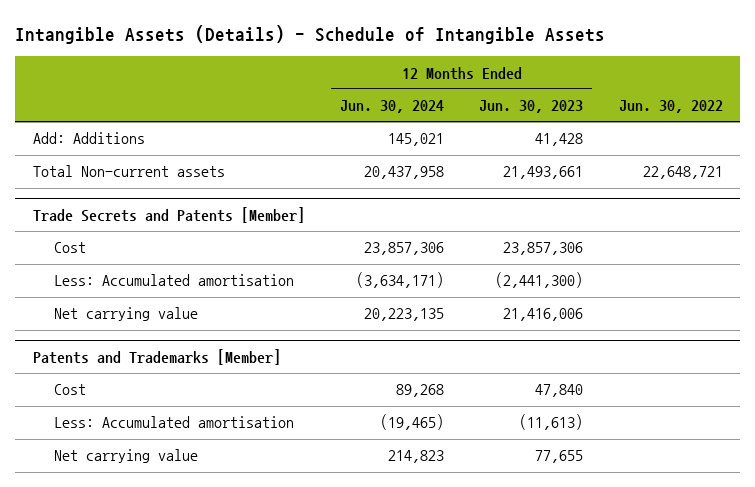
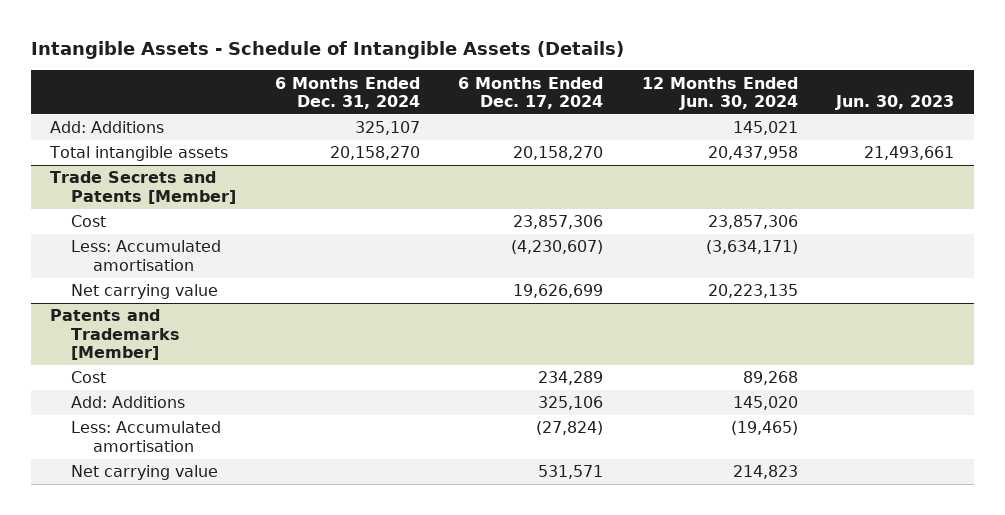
- Intangible Assets (Details) - Schedule of Intangible Assets
+ Intangible Assets - Schedule of Intangible Assets (Details)
- | 12 Months Ended Jun. 30, 2024 | 12 Months Ended Jun. 30, 2023 | Jun. 30, 2022
+ | 6 Months Ended Dec. 31, 2024 | 6 Months Ended Dec. 17, 2024 | 12 Months Ended Jun. 30, 2024 | Jun. 30, 2023
- Total Non-current assets | 20,437,958 | 21,493,661 | 22,648,721
+ Total intangible assets | 20,158,270 | 20,158,270 | 20,437,958 | 21,493,661
@ Patents and Trademarks [Member]
+ Add: Additions | | 325,106 | 145,020 |

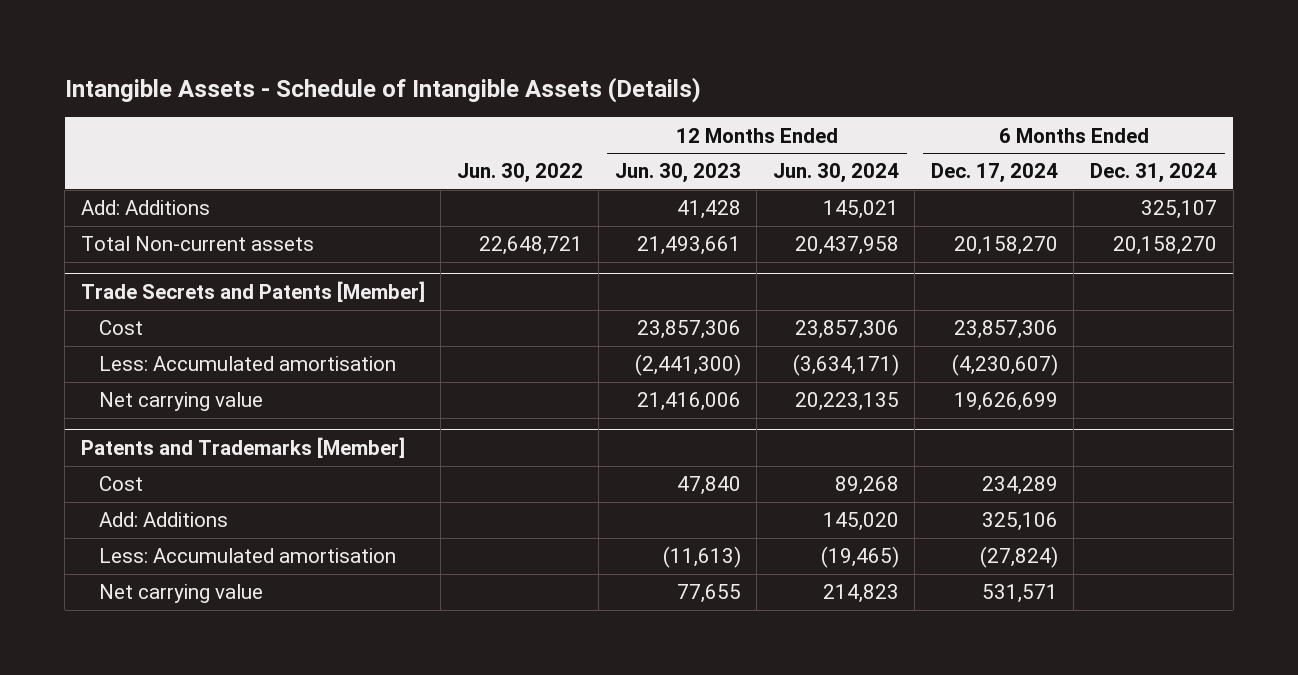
- | 6 Months Ended Dec. 31, 2024 | 6 Months Ended Dec. 17, 2024 | 12 Months Ended Jun. 30, 2024 | Jun. 30, 2023
+ | Jun. 30, 2022 | 12 Months Ended Jun. 30, 2023 | 12 Months Ended Jun. 30, 2024 | 6 Months Ended Dec. 17, 2024 | 6 Months Ended Dec. 31, 2024
- Total intangible assets | 20,158,270 | 20,158,270 | 20,437,958 | 21,493,661
+ Total Non-current assets | 22,648,721 | 21,493,661 | 20,437,958 | 20,158,270 | 20,158,270

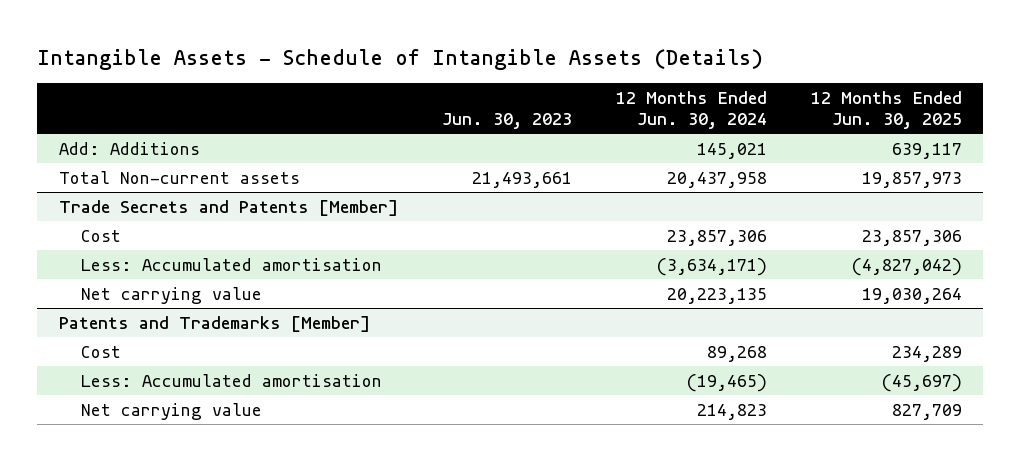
- | Jun. 30, 2022 | 12 Months Ended Jun. 30, 2023 | 12 Months Ended Jun. 30, 2024 | 6 Months Ended Dec. 17, 2024 | 6 Months Ended Dec. 31, 2024
+ | Jun. 30, 2023 | 12 Months Ended Jun. 30, 2024 | 12 Months Ended Jun. 30, 2025
@ Patents and Trademarks [Member]
- Add: Additions | | | 145,020 | 325,106 |

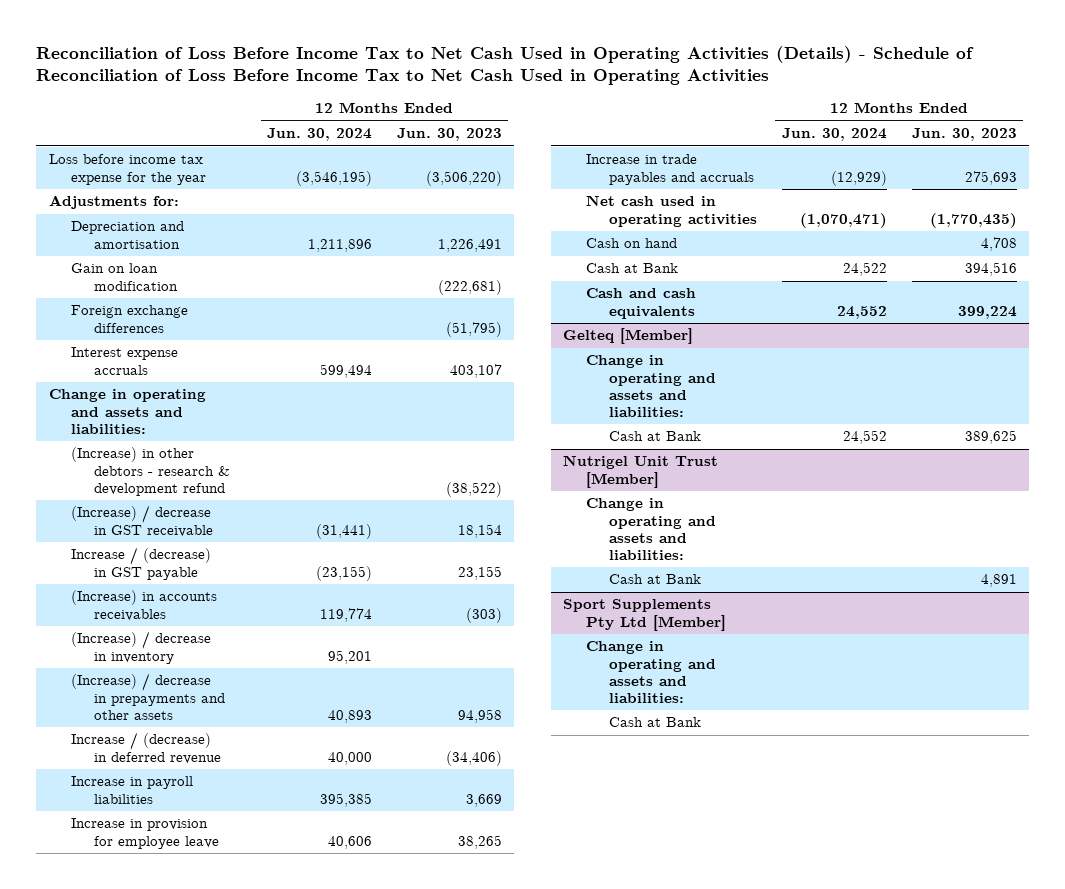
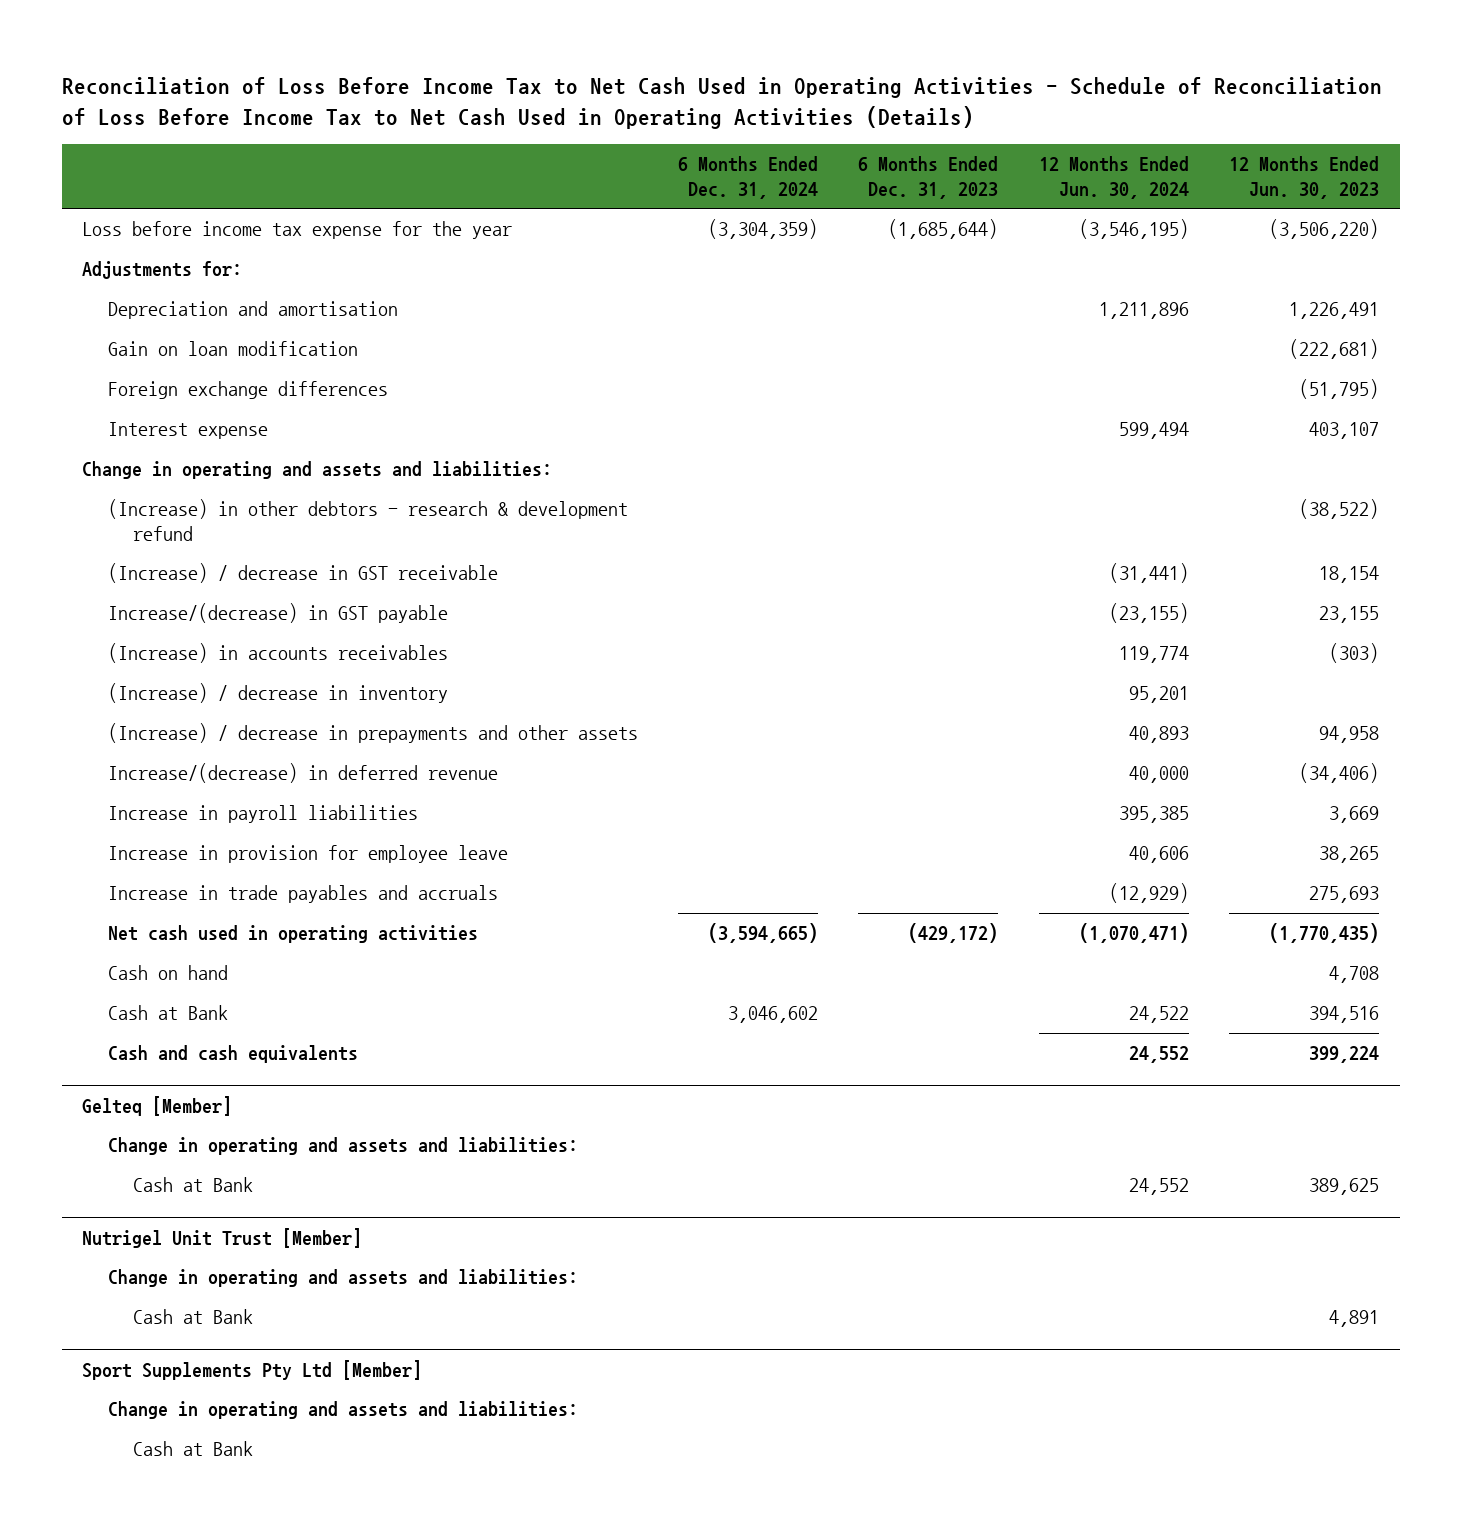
- Reconciliation of Loss Before Income Tax to Net Cash Used in Operating Activities (Details) - Schedule of Reconciliation of Loss Before Income Tax to Net Cash Used in Operating Activities
+ Reconciliation of Loss Before Income Tax to Net Cash Used in Operating Activities - Schedule of Reconciliation of Loss Before Income Tax to Net Cash Used in Operating Activities (Details)
- | 12 Months Ended Jun. 30, 2024 | 12 Months Ended Jun. 30, 2023
+ | 6 Months Ended Dec. 31, 2024 | 6 Months Ended Dec. 31, 2023 | 12 Months Ended Jun. 30, 2024 | 12 Months Ended Jun. 30, 2023
- Interest expense accruals | 599,494 | 403,107
+ Interest expense | | | 599,494 | 403,107
- Increase / (decrease) in GST payable | (23,155) | 23,155
+ Increase/(decrease) in GST payable | | | (23,155) | 23,155
- Increase / (decrease) in deferred revenue | 40,000 | (34,406)
+ Increase/(decrease) in deferred revenue | | | 40,000 | (34,406)

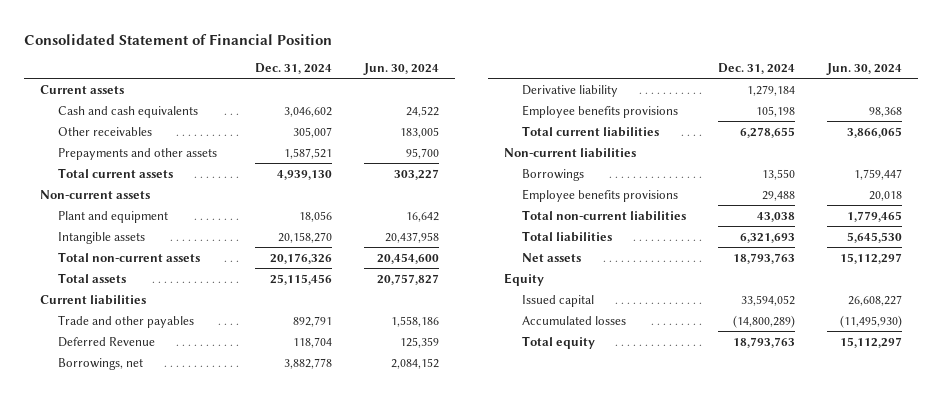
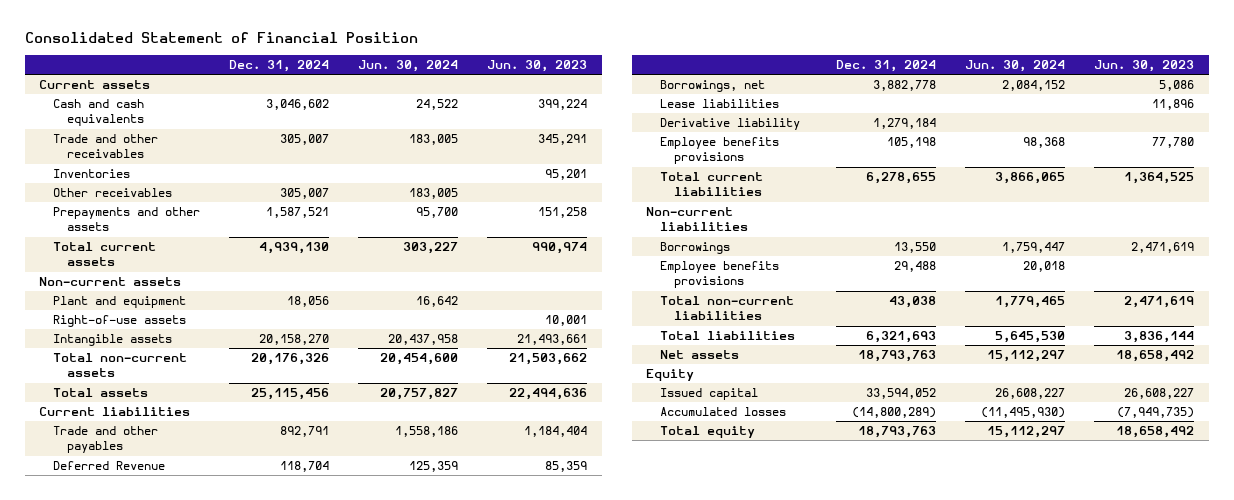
- | Dec. 31, 2024 | Jun. 30, 2024
+ | Dec. 31, 2024 | Jun. 30, 2024 | Jun. 30, 2023
+ Trade and other receivables | 305,007 | 183,005 | 345,291
+ Inventories | | | 95,201
+ Right-of-use assets | | | 10,001
+ Lease liabilities | | | 11,896

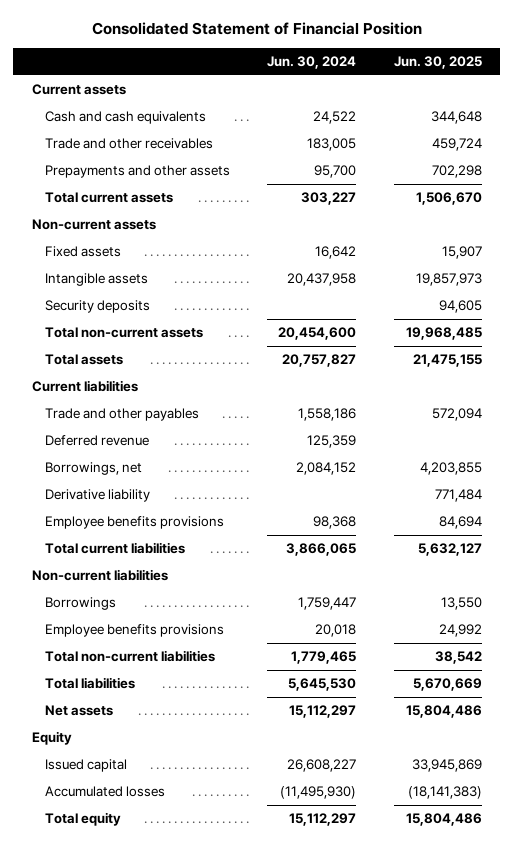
- | Dec. 31, 2024 | Jun. 30, 2024 | Jun. 30, 2023
+ | Jun. 30, 2024 | Jun. 30, 2025
- Inventories | | | 95,201
- Other receivables | 305,007 | 183,005 |
- Plant and equipment | 18,056 | 16,642 |
- Right-of-use assets | | | 10,001
+ Fixed assets | 16,642 | 15,907
+ Security deposits | | 94,605
- Deferred Revenue | 118,704 | 125,359 | 85,359
+ Deferred revenue | 125,359 |
- Lease liabilities | | | 11,896

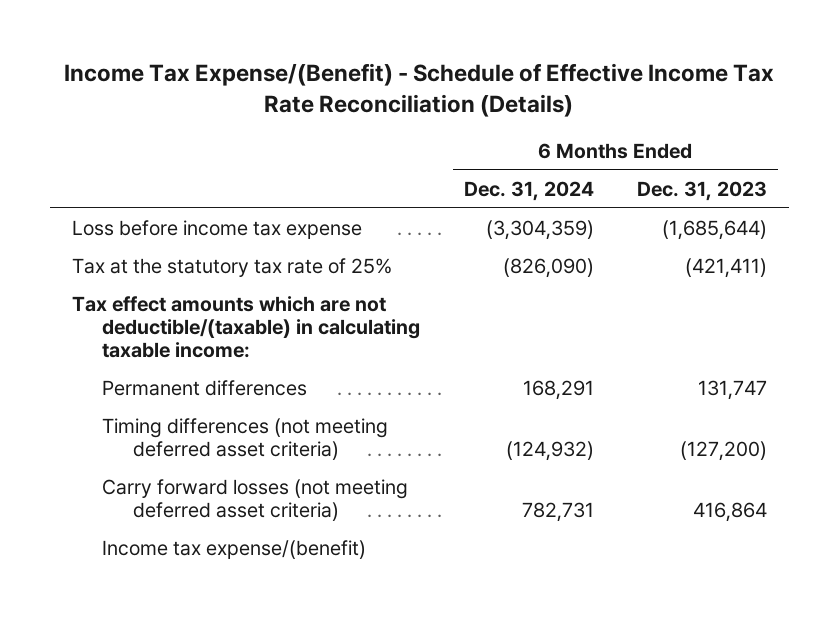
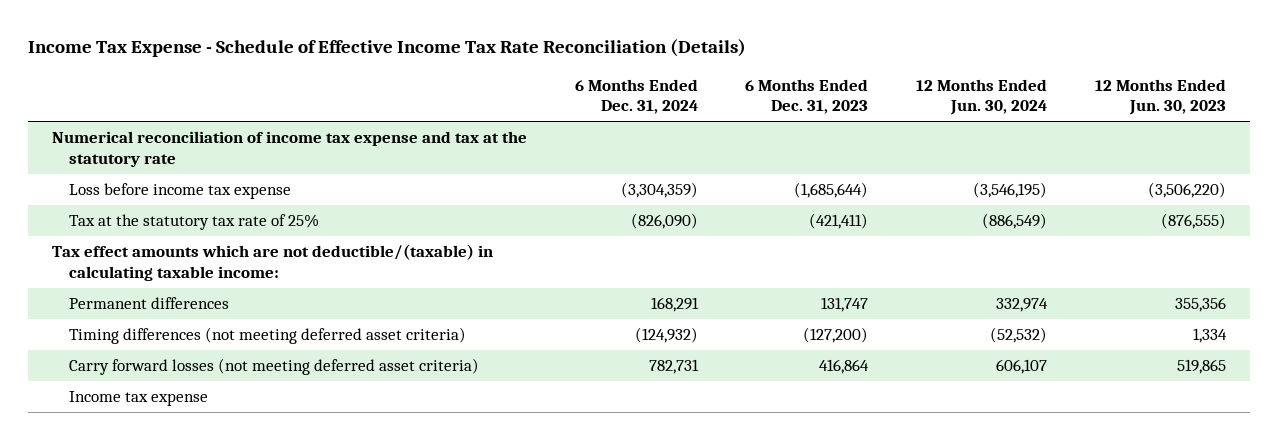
- Income Tax Expense/(Benefit) - Schedule of Effective Income Tax Rate Reconciliation (Details)
+ Income Tax Expense - Schedule of Effective Income Tax Rate Reconciliation (Details)
- | 6 Months Ended Dec. 31, 2024 | 6 Months Ended Dec. 31, 2023
+ | 6 Months Ended Dec. 31, 2024 | 6 Months Ended Dec. 31, 2023 | 12 Months Ended Jun. 30, 2024 | 12 Months Ended Jun. 30, 2023
+ Numerical reconciliation of income tax expense and tax at the statutory rate
- Income tax expense/(benefit)
+ Income tax expense

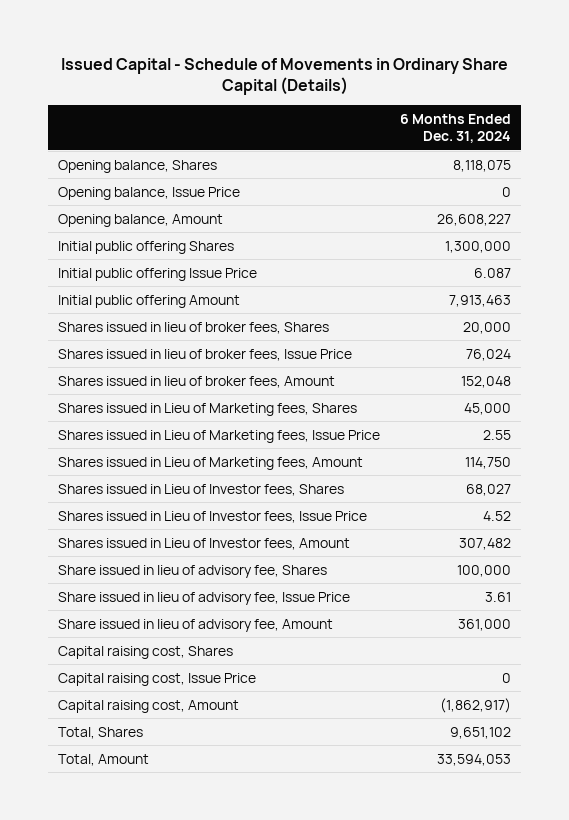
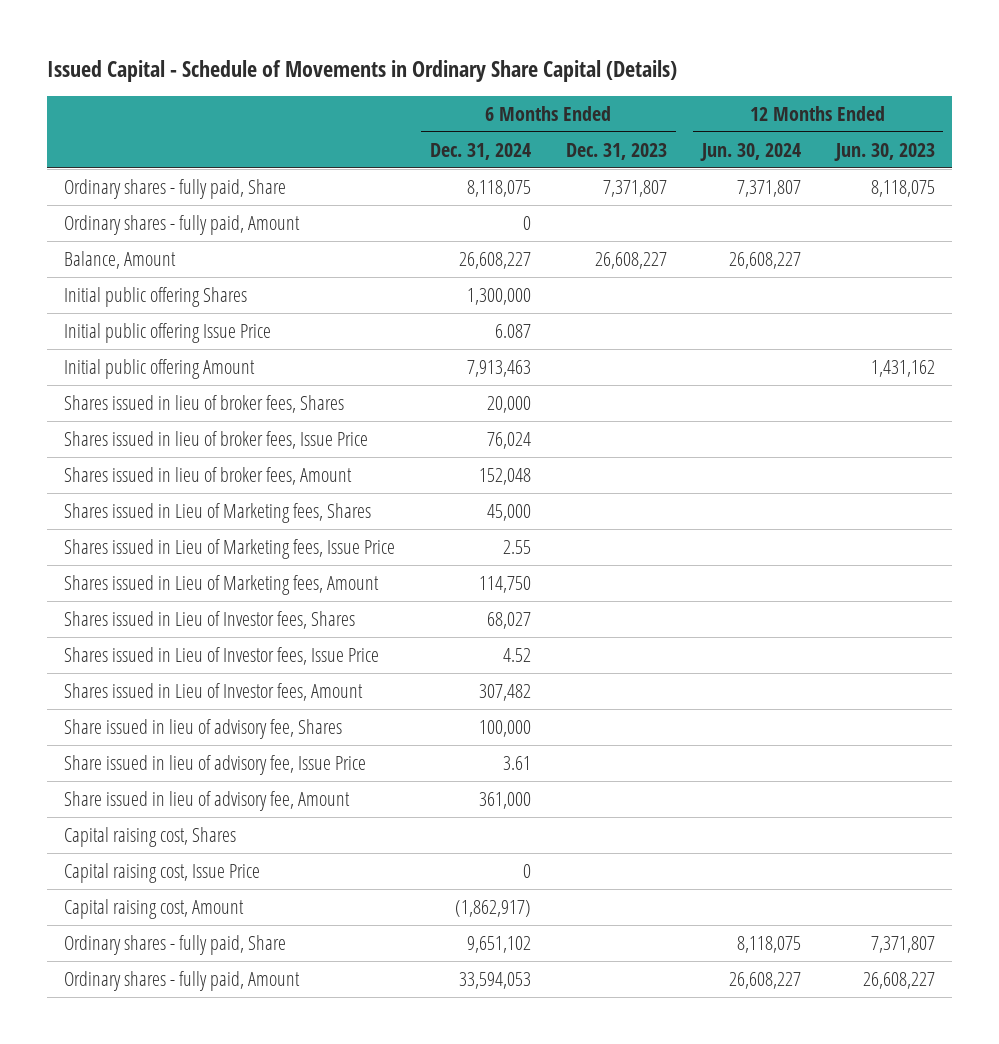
- | 6 Months Ended Dec. 31, 2024
+ | 6 Months Ended Dec. 31, 2024 | 6 Months Ended Dec. 31, 2023 | 12 Months Ended Jun. 30, 2024 | 12 Months Ended Jun. 30, 2023
- Opening balance, Shares | 8,118,075
- Opening balance, Issue Price | 0
- Opening balance, Amount | 26,608,227
+ Ordinary shares - fully paid, Share | 8,118,075 | 7,371,807 | 7,371,807 | 8,118,075
+ Ordinary shares - fully paid, Amount | 0 | | |
+ Balance, Amount | 26,608,227 | 26,608,227 | 26,608,227 |
- Total, Shares | 9,651,102
- Total, Amount | 33,594,053
+ Ordinary shares - fully paid, Share | 9,651,102 | | 8,118,075 | 7,371,807
+ Ordinary shares - fully paid, Amount | 33,594,053 | | 26,608,227 | 26,608,227

